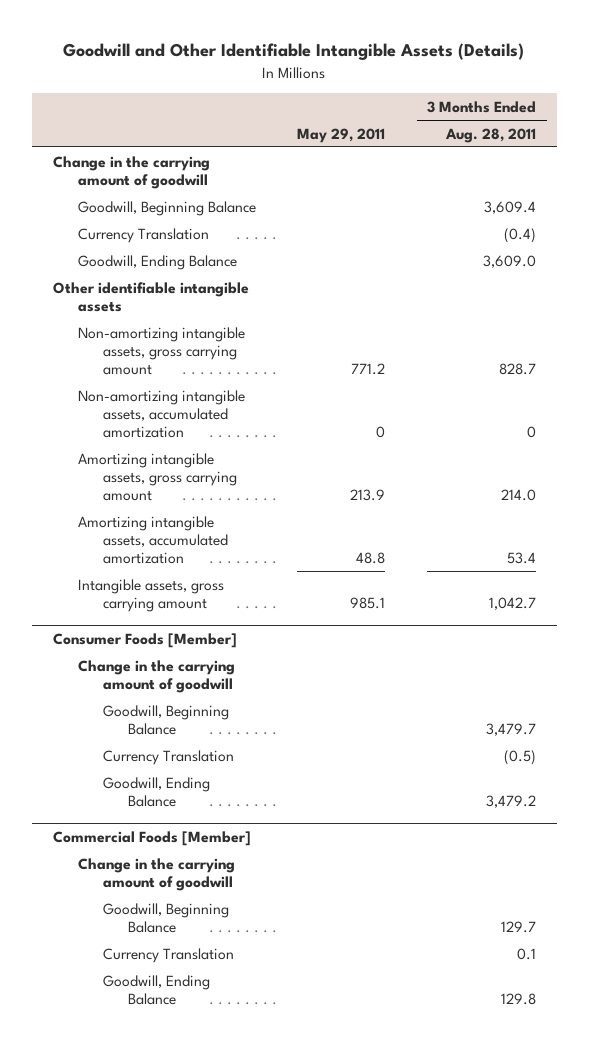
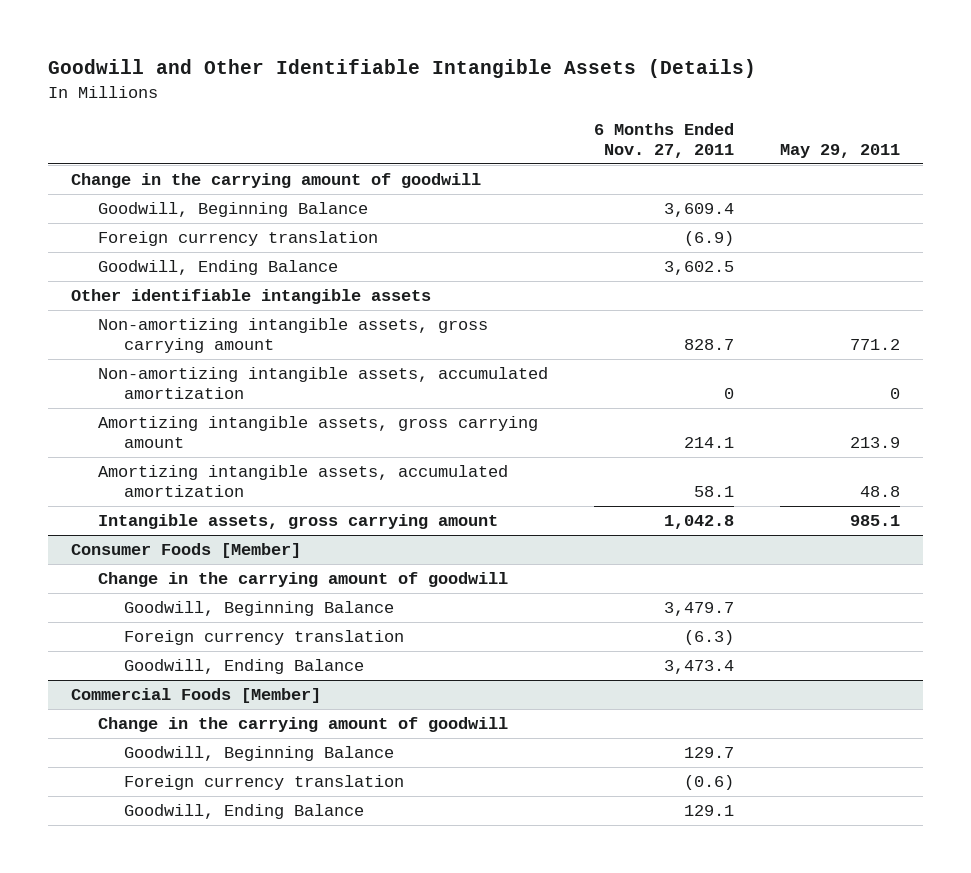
- | May 29, 2011 | 3 Months Ended Aug. 28, 2011
+ | 6 Months Ended Nov. 27, 2011 | May 29, 2011
- Currency Translation | | (0.4)
+ Foreign currency translation | (6.9) |
@ Consumer Foods [Member]
- Currency Translation | | (0.5)
+ Foreign currency translation | (6.3) |
@ Commercial Foods [Member]
- Currency Translation | | 0.1
+ Foreign currency translation | (0.6) |

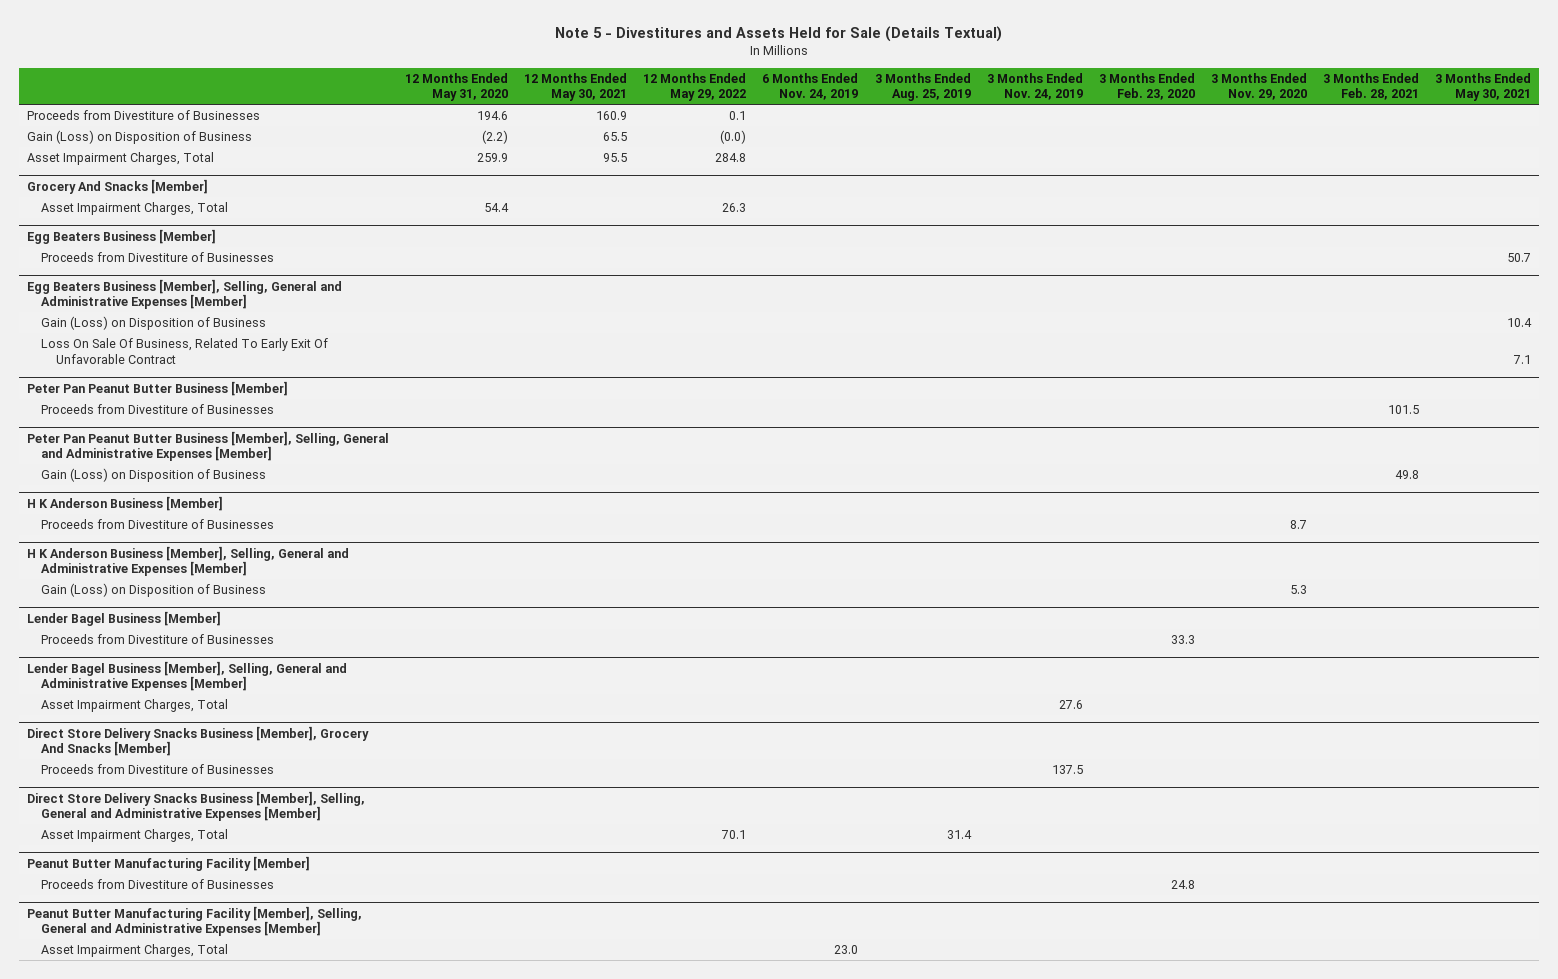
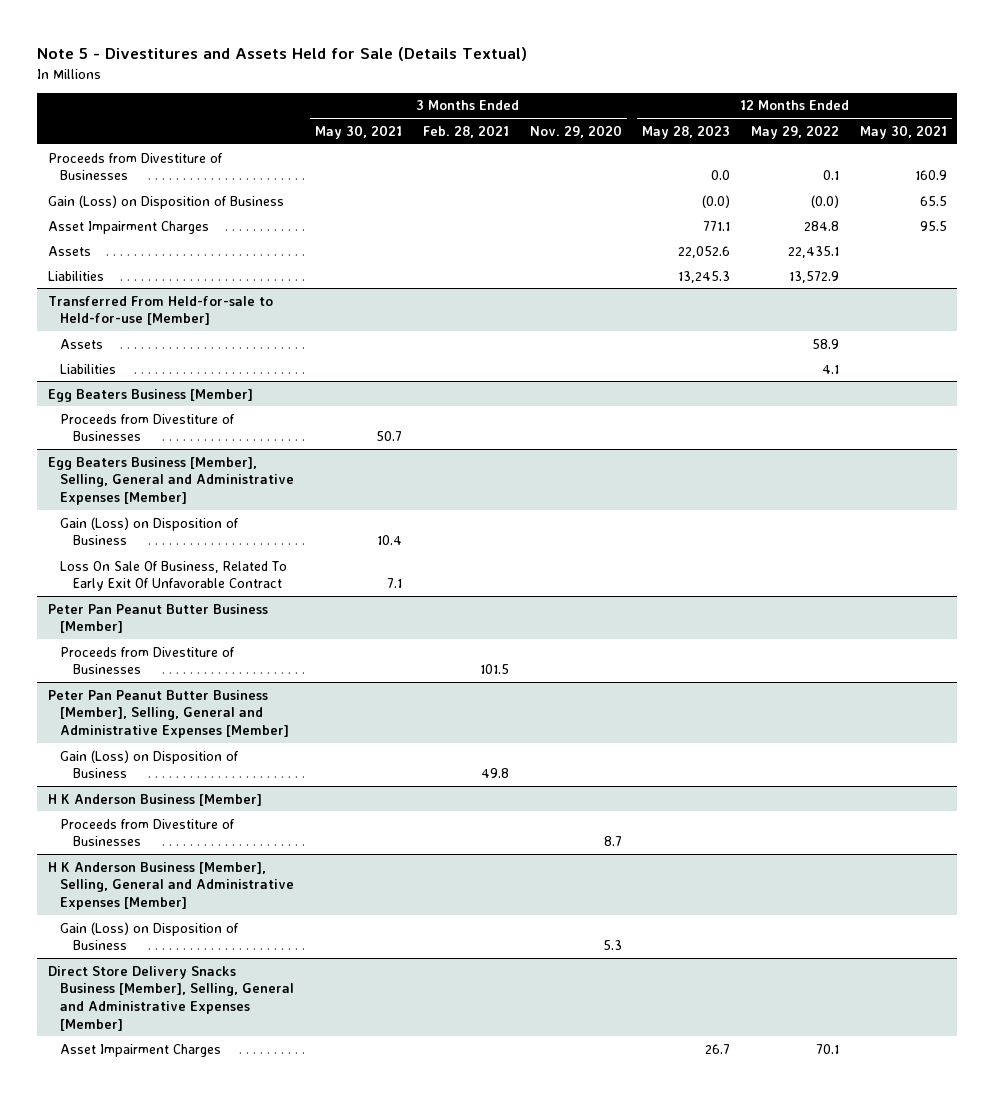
- | 12 Months Ended May 31, 2020 | 12 Months Ended May 30, 2021 | 12 Months Ended May 29, 2022 | 6 Months Ended Nov. 24, 2019 | 3 Months Ended Aug. 25, 2019 | 3 Months Ended Nov. 24, 2019 | 3 Months Ended Feb. 23, 2020 | 3 Months Ended Nov. 29, 2020 | 3 Months Ended Feb. 28, 2021 | 3 Months Ended May 30, 2021
+ | 3 Months Ended May 30, 2021 | 3 Months Ended Feb. 28, 2021 | 3 Months Ended Nov. 29, 2020 | 12 Months Ended May 28, 2023 | 12 Months Ended May 29, 2022 | 12 Months Ended May 30, 2021
- Asset Impairment Charges, Total | 259.9 | 95.5 | 284.8 | | | | | | |
- Grocery And Snacks [Member]
- Asset Impairment Charges, Total | 54.4 | | 26.3 | | | | | | |
+ Asset Impairment Charges | | | | 771.1 | 284.8 | 95.5
+ Assets | | | | 22,052.6 | 22,435.1 |
+ Liabilities | | | | 13,245.3 | 13,572.9 |
+ Transferred From Held-for-sale to Held-for-use [Member]
+ Assets | | | | | 58.9 |
+ Liabilities | | | | | 4.1 |
- Lender Bagel Business [Member]
- Proceeds from Divestiture of Businesses | | | | | | | 33.3 | | |
- Lender Bagel Business [Member], Selling, General and Administrative Expenses [Member]
- Asset Impairment Charges, Total | | | | | | 27.6 | | | |
- Direct Store Delivery Snacks Business [Member], Grocery And Snacks [Member]
- Proceeds from Divestiture of Businesses | | | | | | 137.5 | | | |
@ Direct Store Delivery Snacks Business [Member], Selling, General and Administrative Expenses [Member]
- Asset Impairment Charges, Total | | | 70.1 | | 31.4 | | | | |
- Peanut Butter Manufacturing Facility [Member]
- Proceeds from Divestiture of Businesses | | | | | | | 24.8 | | |
- Peanut Butter Manufacturing Facility [Member], Selling, General and Administrative Expenses [Member]
- Asset Impairment Charges, Total | | | | 23.0 | | | | | |
@ Direct Store Delivery Snacks Business [Member], Selling, General and Administrative Expenses [Member]
+ Asset Impairment Charges | | | | 26.7 | 70.1 |

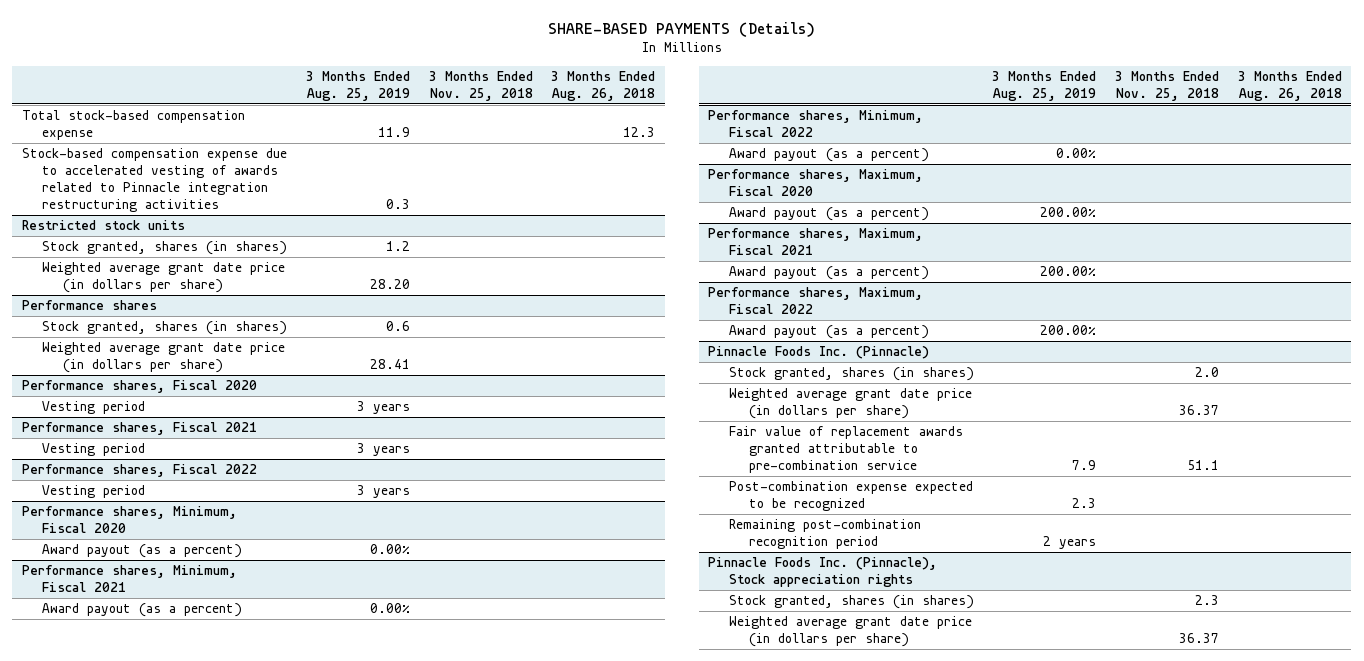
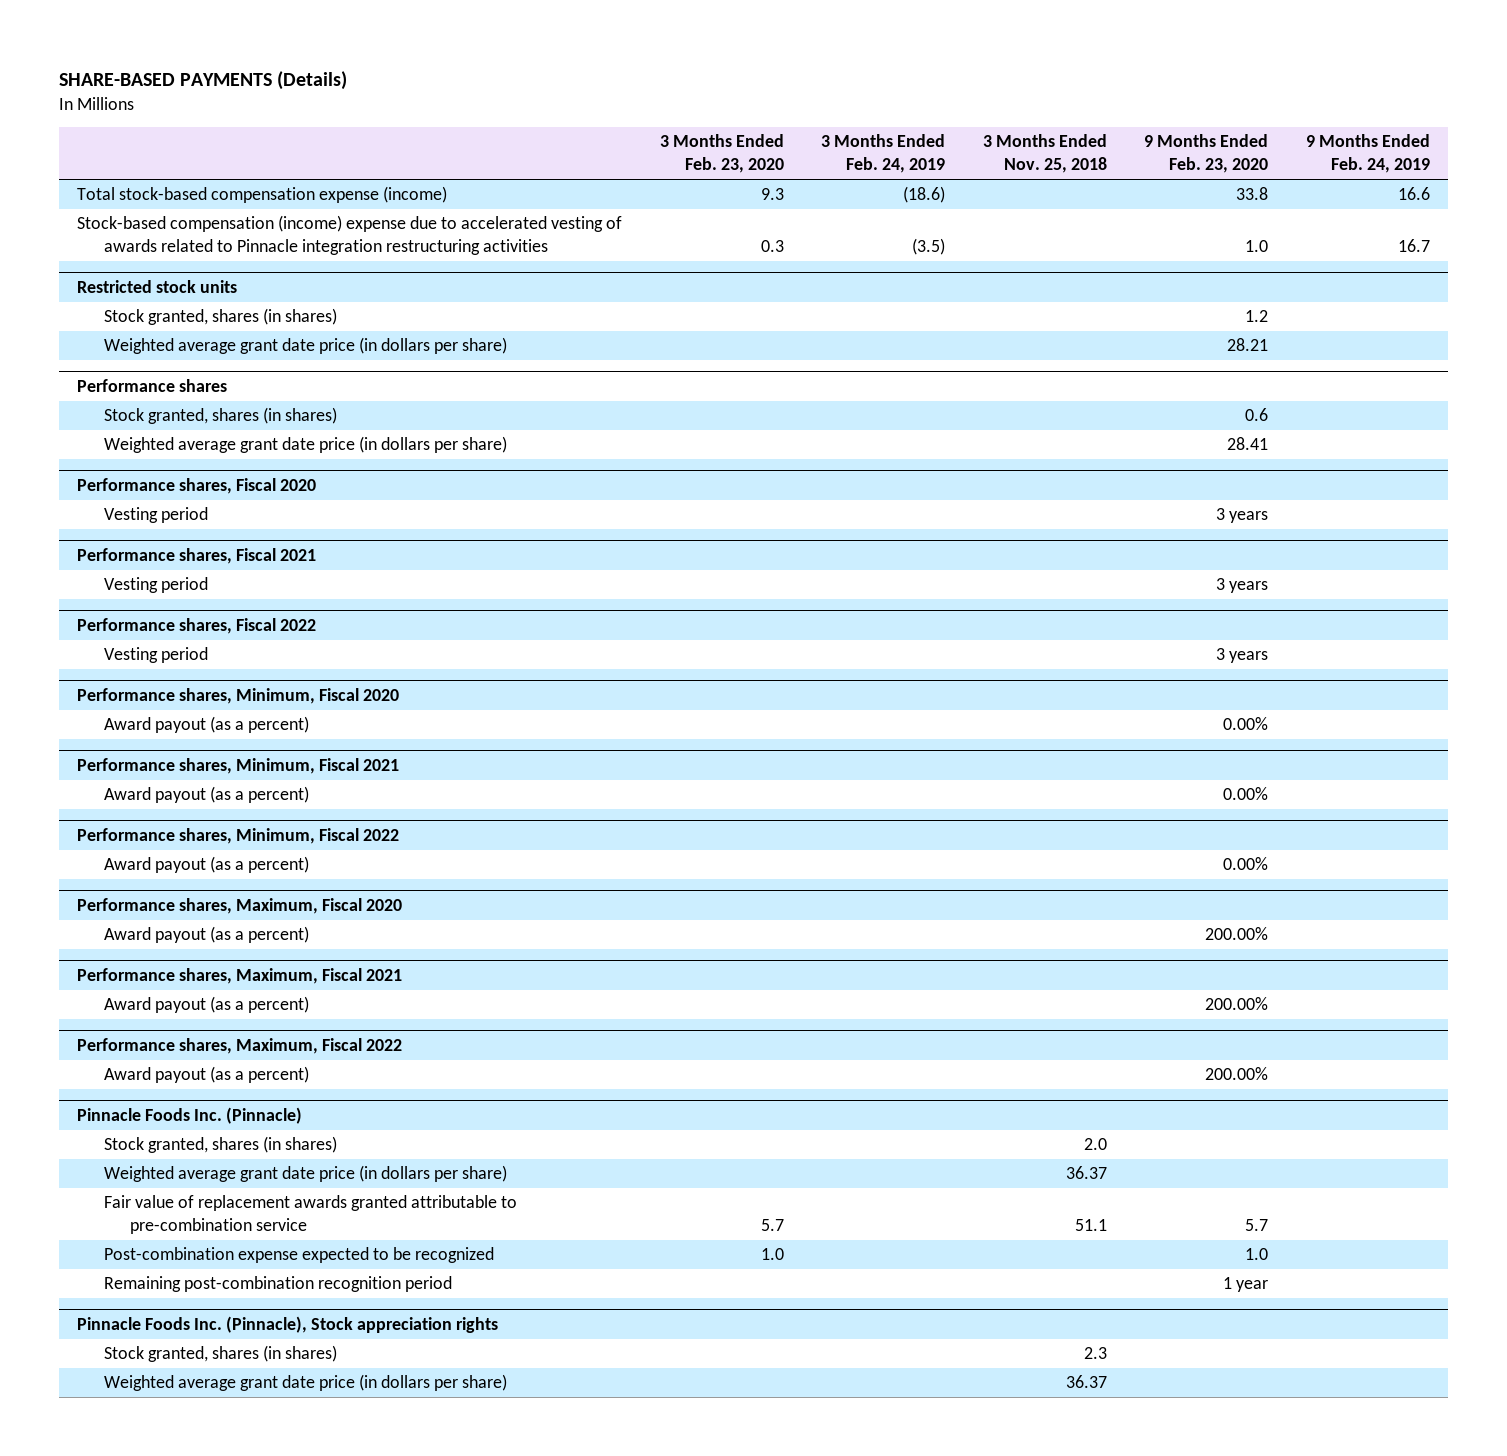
- | 3 Months Ended Aug. 25, 2019 | 3 Months Ended Nov. 25, 2018 | 3 Months Ended Aug. 26, 2018
+ | 3 Months Ended Feb. 23, 2020 | 3 Months Ended Feb. 24, 2019 | 3 Months Ended Nov. 25, 2018 | 9 Months Ended Feb. 23, 2020 | 9 Months Ended Feb. 24, 2019
- Total stock-based compensation expense | 11.9 | | 12.3
- Stock-based compensation expense due to accelerated vesting of awards related to Pinnacle integration restructuring activities | 0.3 | |
+ Total stock-based compensation expense (income) | 9.3 | (18.6) | | 33.8 | 16.6
+ Stock-based compensation (income) expense due to accelerated vesting of awards related to Pinnacle integration restructuring activities | 0.3 | (3.5) | | 1.0 | 16.7

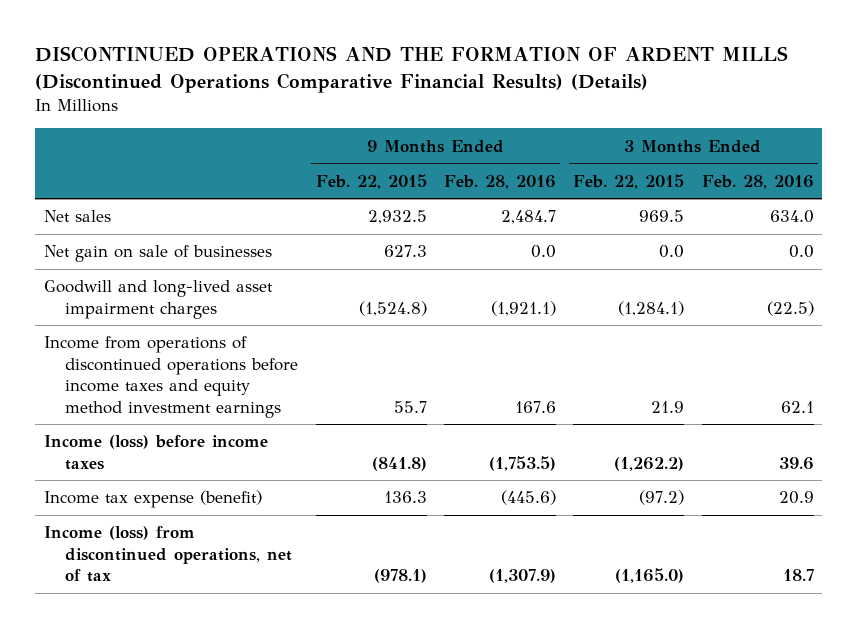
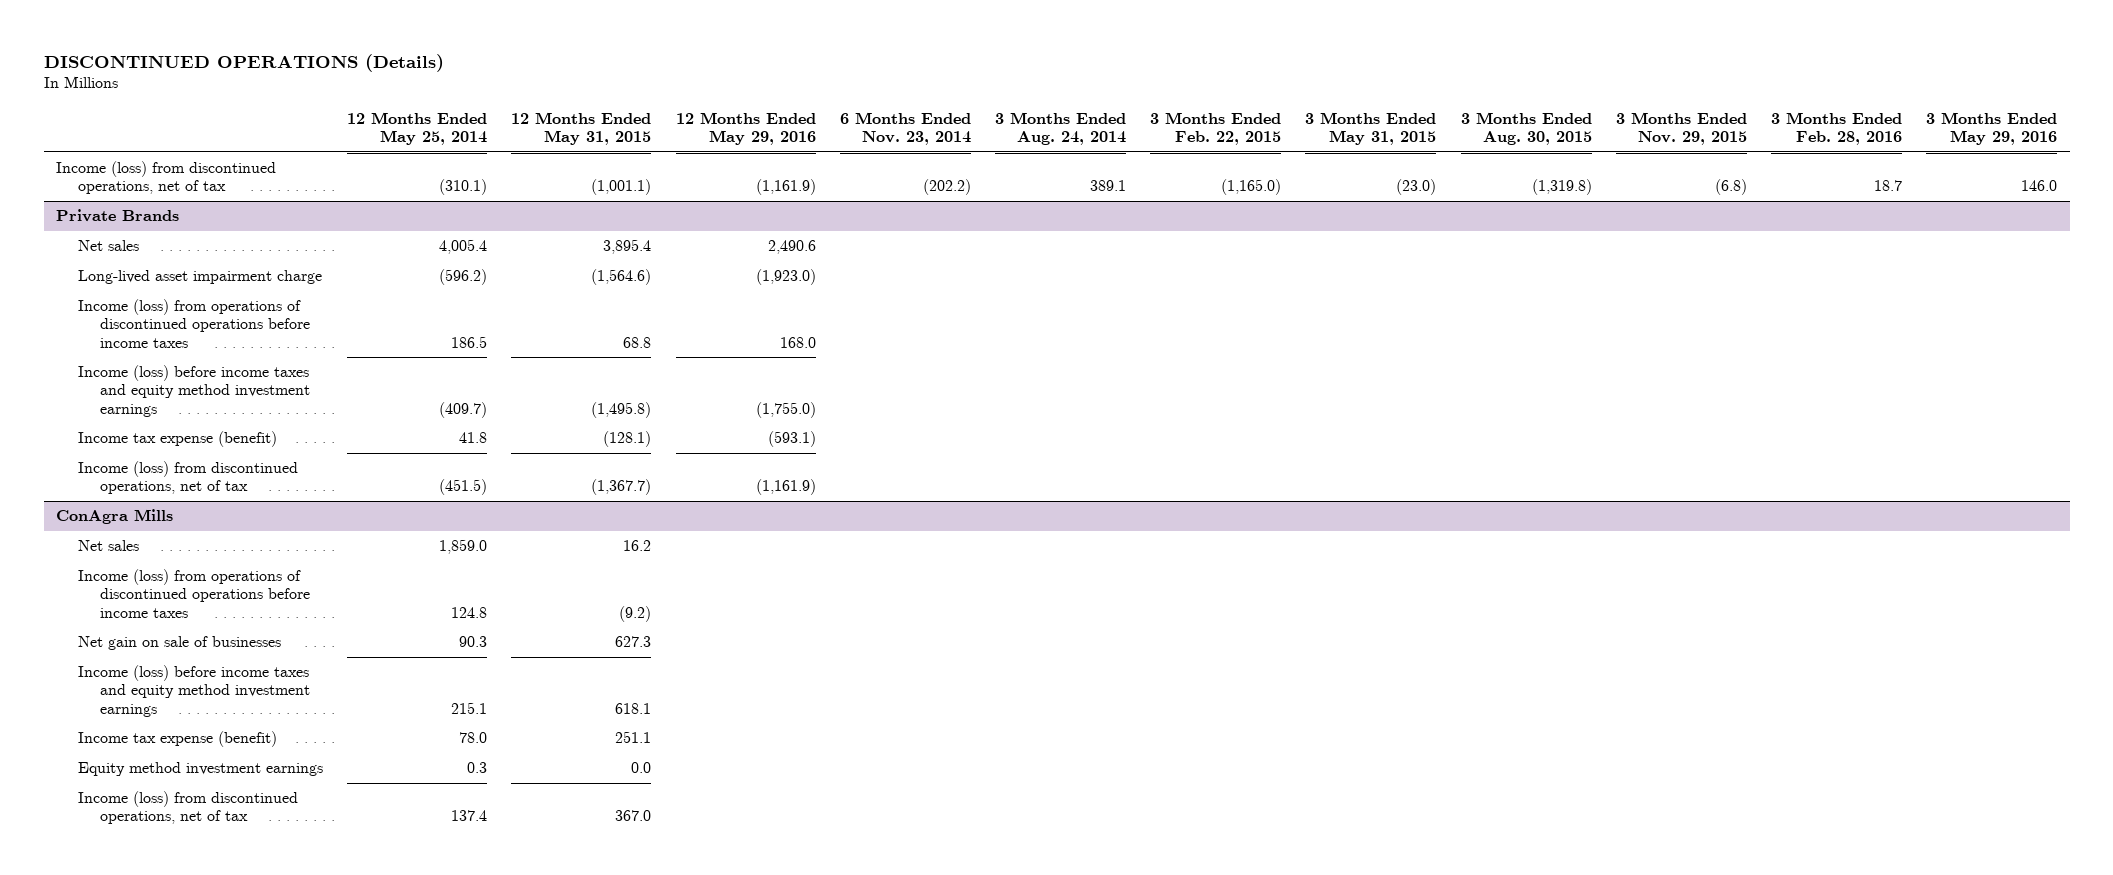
- DISCONTINUED OPERATIONS AND THE FORMATION OF ARDENT MILLS (Discontinued Operations Comparative Financial Results) (Details)
+ DISCONTINUED OPERATIONS (Details)
- | 9 Months Ended Feb. 22, 2015 | 9 Months Ended Feb. 28, 2016 | 3 Months Ended Feb. 22, 2015 | 3 Months Ended Feb. 28, 2016
+ | 12 Months Ended May 25, 2014 | 12 Months Ended May 31, 2015 | 12 Months Ended May 29, 2016 | 6 Months Ended Nov. 23, 2014 | 3 Months Ended Aug. 24, 2014 | 3 Months Ended Feb. 22, 2015 | 3 Months Ended May 31, 2015 | 3 Months Ended Aug. 30, 2015 | 3 Months Ended Nov. 29, 2015 | 3 Months Ended Feb. 28, 2016 | 3 Months Ended May 29, 2016
- Net sales | 2,932.5 | 2,484.7 | 969.5 | 634.0
- Net gain on sale of businesses | 627.3 | 0.0 | 0.0 | 0.0
- Goodwill and long-lived asset impairment charges | (1,524.8) | (1,921.1) | (1,284.1) | (22.5)
- Income from operations of discontinued operations before income taxes and equity method investment earnings | 55.7 | 167.6 | 21.9 | 62.1
- Income (loss) before income taxes | (841.8) | (1,753.5) | (1,262.2) | 39.6
- Income tax expense (benefit) | 136.3 | (445.6) | (97.2) | 20.9
+ Private Brands
+ Net sales | 4,005.4 | 3,895.4 | 2,490.6 | | | | | | | |
+ Long-lived asset impairment charge | (596.2) | (1,564.6) | (1,923.0) | | | | | | | |
+ Income (loss) from operations of discontinued operations before income taxes | 186.5 | 68.8 | 168.0 | | | | | | | |
+ Income (loss) before income taxes and equity method investment earnings | (409.7) | (1,495.8) | (1,755.0) | | | | | | | |
+ Income tax expense (benefit) | 41.8 | (128.1) | (593.1) | | | | | | | |
+ Income (loss) from discontinued operations, net of tax | (451.5) | (1,367.7) | (1,161.9) | | | | | | | |
+ ConAgra Mills
+ Net sales | 1,859.0 | 16.2 | | | | | | | | |
+ Income (loss) from operations of discontinued operations before income taxes | 124.8 | (9.2) | | | | | | | | |
+ Net gain on sale of businesses | 90.3 | 627.3 | | | | | | | | |
+ Income (loss) before income taxes and equity method investment earnings | 215.1 | 618.1 | | | | | | | | |
+ Income tax expense (benefit) | 78.0 | 251.1 | | | | | | | | |
+ Equity method investment earnings | 0.3 | 0.0 | | | | | | | | |
+ Income (loss) from discontinued operations, net of tax | 137.4 | 367.0 | | | | | | | | |

